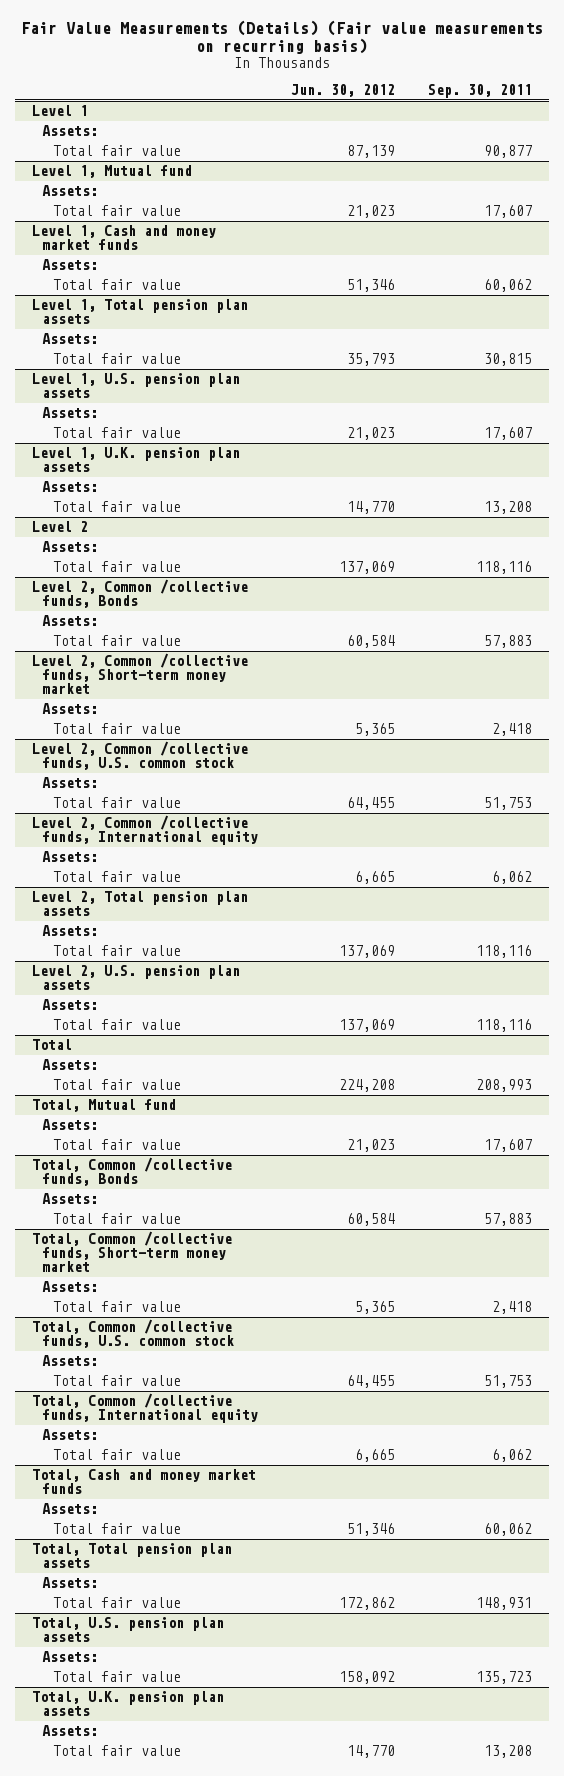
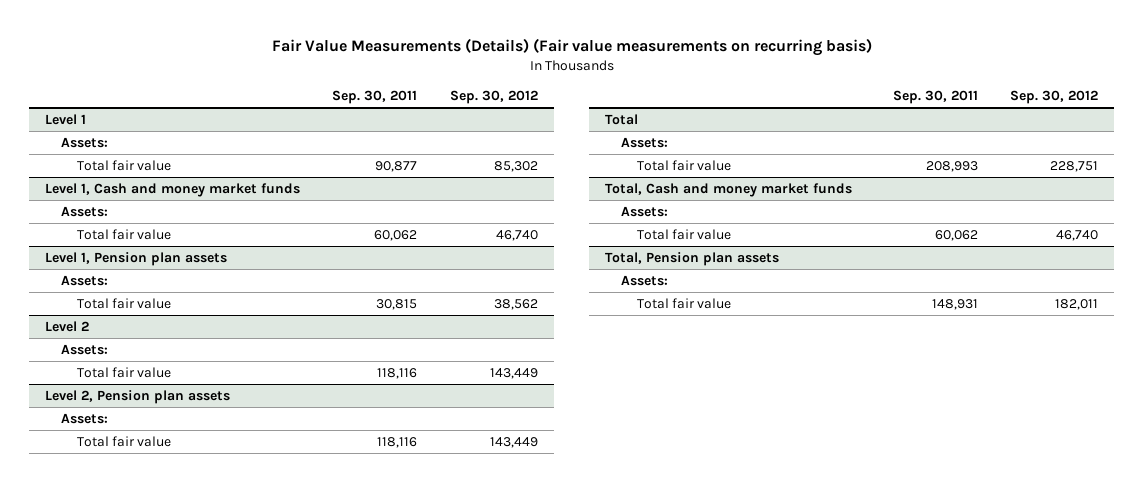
- | Jun. 30, 2012 | Sep. 30, 2011
+ | Sep. 30, 2011 | Sep. 30, 2012
- Level 1, Mutual fund
- Assets:
- Total fair value | 21,023 | 17,607
- Level 1, Total pension plan assets
+ Level 1, Pension plan assets
- Level 1, U.S. pension plan assets
- Assets:
- Total fair value | 21,023 | 17,607
- Level 1, U.K. pension plan assets
- Assets:
- Total fair value | 14,770 | 13,208
- Level 2, Common /collective funds, Bonds
- Assets:
- Total fair value | 60,584 | 57,883
- Level 2, Common /collective funds, Short-term money market
- Assets:
- Total fair value | 5,365 | 2,418
- Level 2, Common /collective funds, U.S. common stock
- Assets:
- Total fair value | 64,455 | 51,753
- Level 2, Common /collective funds, International equity
- Assets:
- Total fair value | 6,665 | 6,062
- Level 2, Total pension plan assets
- Assets:
- Total fair value | 137,069 | 118,116
- Level 2, U.S. pension plan assets
+ Level 2, Pension plan assets
- Total, Mutual fund
- Assets:
- Total fair value | 21,023 | 17,607
- Total, Common /collective funds, Bonds
- Assets:
- Total fair value | 60,584 | 57,883
- Total, Common /collective funds, Short-term money market
- Assets:
- Total fair value | 5,365 | 2,418
- Total, Common /collective funds, U.S. common stock
- Assets:
- Total fair value | 64,455 | 51,753
- Total, Common /collective funds, International equity
- Assets:
- Total fair value | 6,665 | 6,062
- Total, Total pension plan assets
+ Total, Pension plan assets
- Total, U.S. pension plan assets
- Assets:
- Total fair value | 158,092 | 135,723
- Total, U.K. pension plan assets
- Assets:
- Total fair value | 14,770 | 13,208

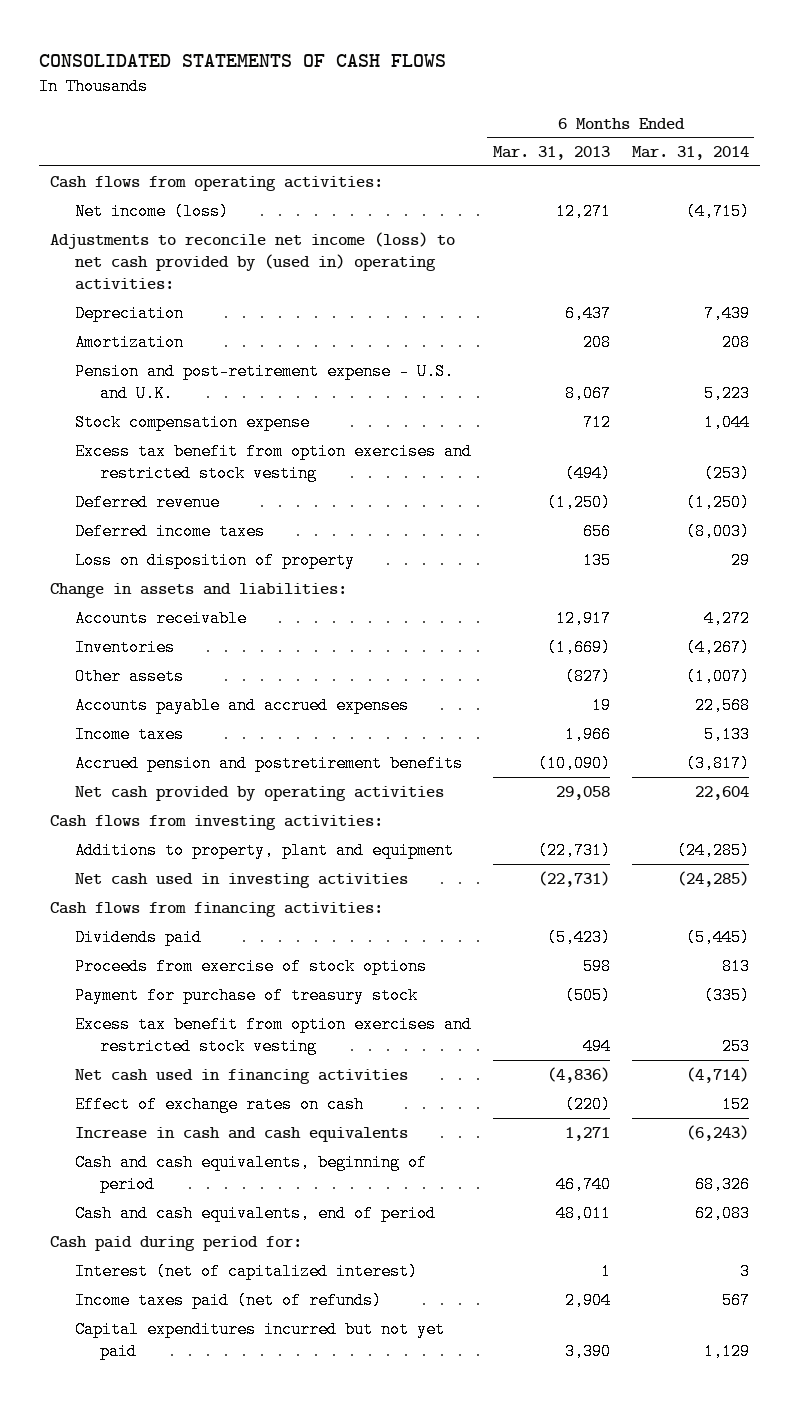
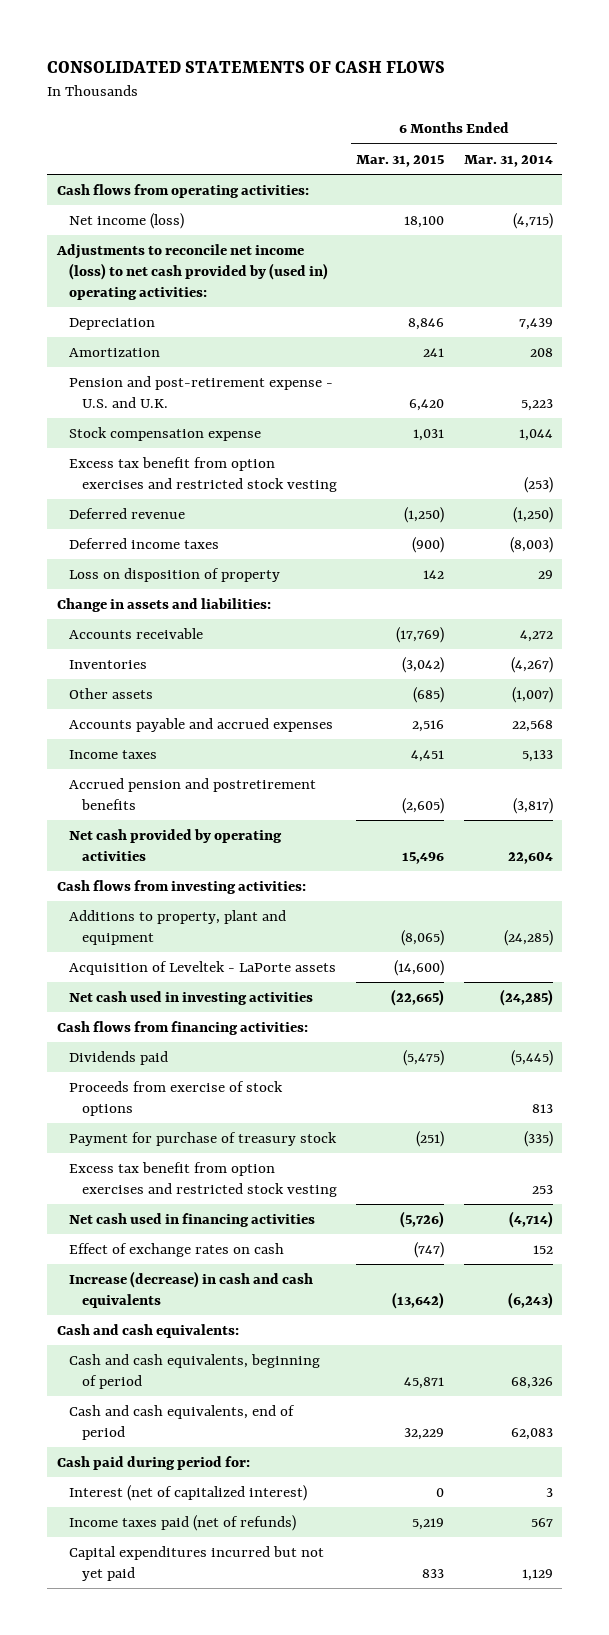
- | 6 Months Ended Mar. 31, 2013 | 6 Months Ended Mar. 31, 2014
+ | 6 Months Ended Mar. 31, 2015 | 6 Months Ended Mar. 31, 2014
+ Acquisition of Leveltek - LaPorte assets | (14,600) |
- Increase in cash and cash equivalents | 1,271 | (6,243)
+ Increase (decrease) in cash and cash equivalents | (13,642) | (6,243)
+ Cash and cash equivalents:

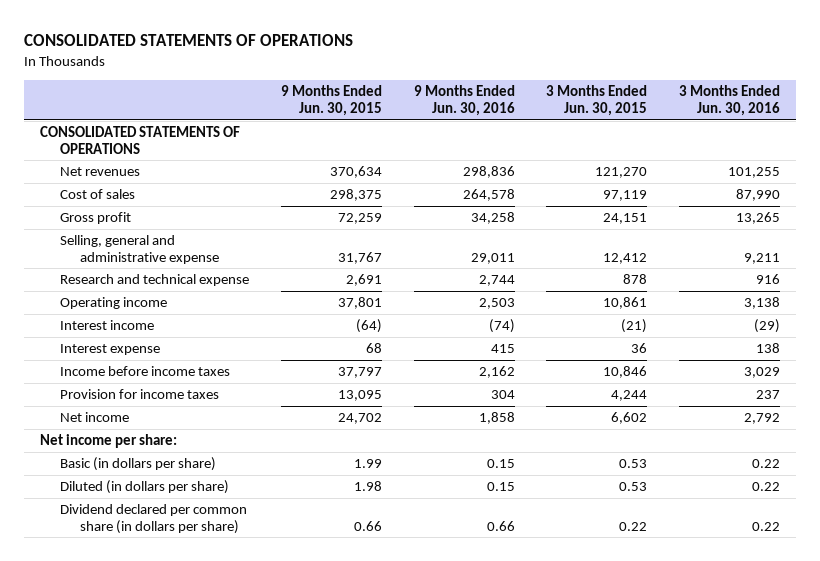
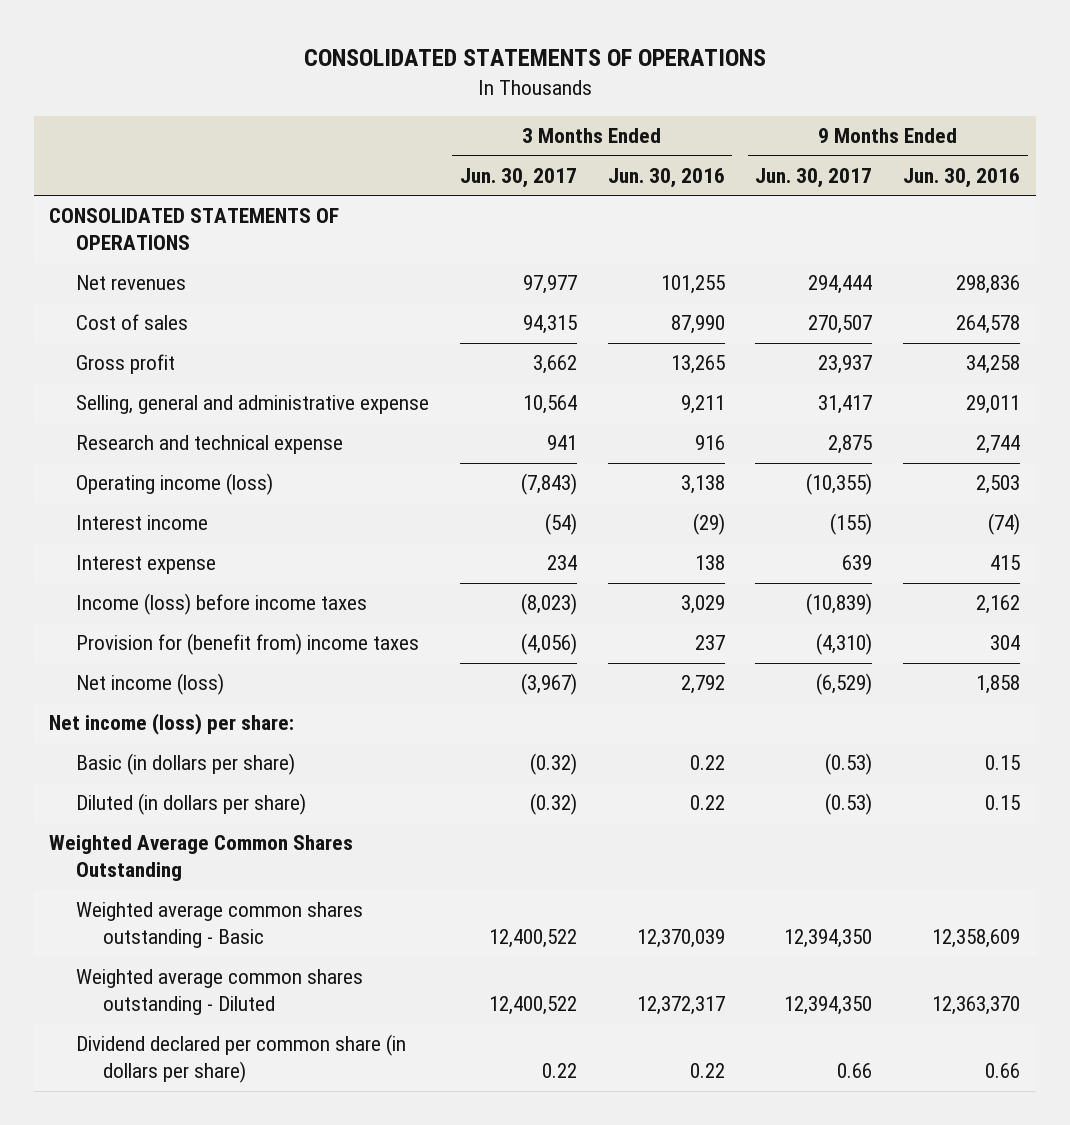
- | 9 Months Ended Jun. 30, 2015 | 9 Months Ended Jun. 30, 2016 | 3 Months Ended Jun. 30, 2015 | 3 Months Ended Jun. 30, 2016
+ | 3 Months Ended Jun. 30, 2017 | 3 Months Ended Jun. 30, 2016 | 9 Months Ended Jun. 30, 2017 | 9 Months Ended Jun. 30, 2016
- Operating income | 37,801 | 2,503 | 10,861 | 3,138
+ Operating income (loss) | (7,843) | 3,138 | (10,355) | 2,503
- Income before income taxes | 37,797 | 2,162 | 10,846 | 3,029
- Provision for income taxes | 13,095 | 304 | 4,244 | 237
- Net income | 24,702 | 1,858 | 6,602 | 2,792
- Net income per share:
+ Income (loss) before income taxes | (8,023) | 3,029 | (10,839) | 2,162
+ Provision for (benefit from) income taxes | (4,056) | 237 | (4,310) | 304
+ Net income (loss) | (3,967) | 2,792 | (6,529) | 1,858
+ Net income (loss) per share:
+ Weighted Average Common Shares Outstanding
+ Weighted average common shares outstanding - Basic | 12,400,522 | 12,370,039 | 12,394,350 | 12,358,609
+ Weighted average common shares outstanding - Diluted | 12,400,522 | 12,372,317 | 12,394,350 | 12,363,370

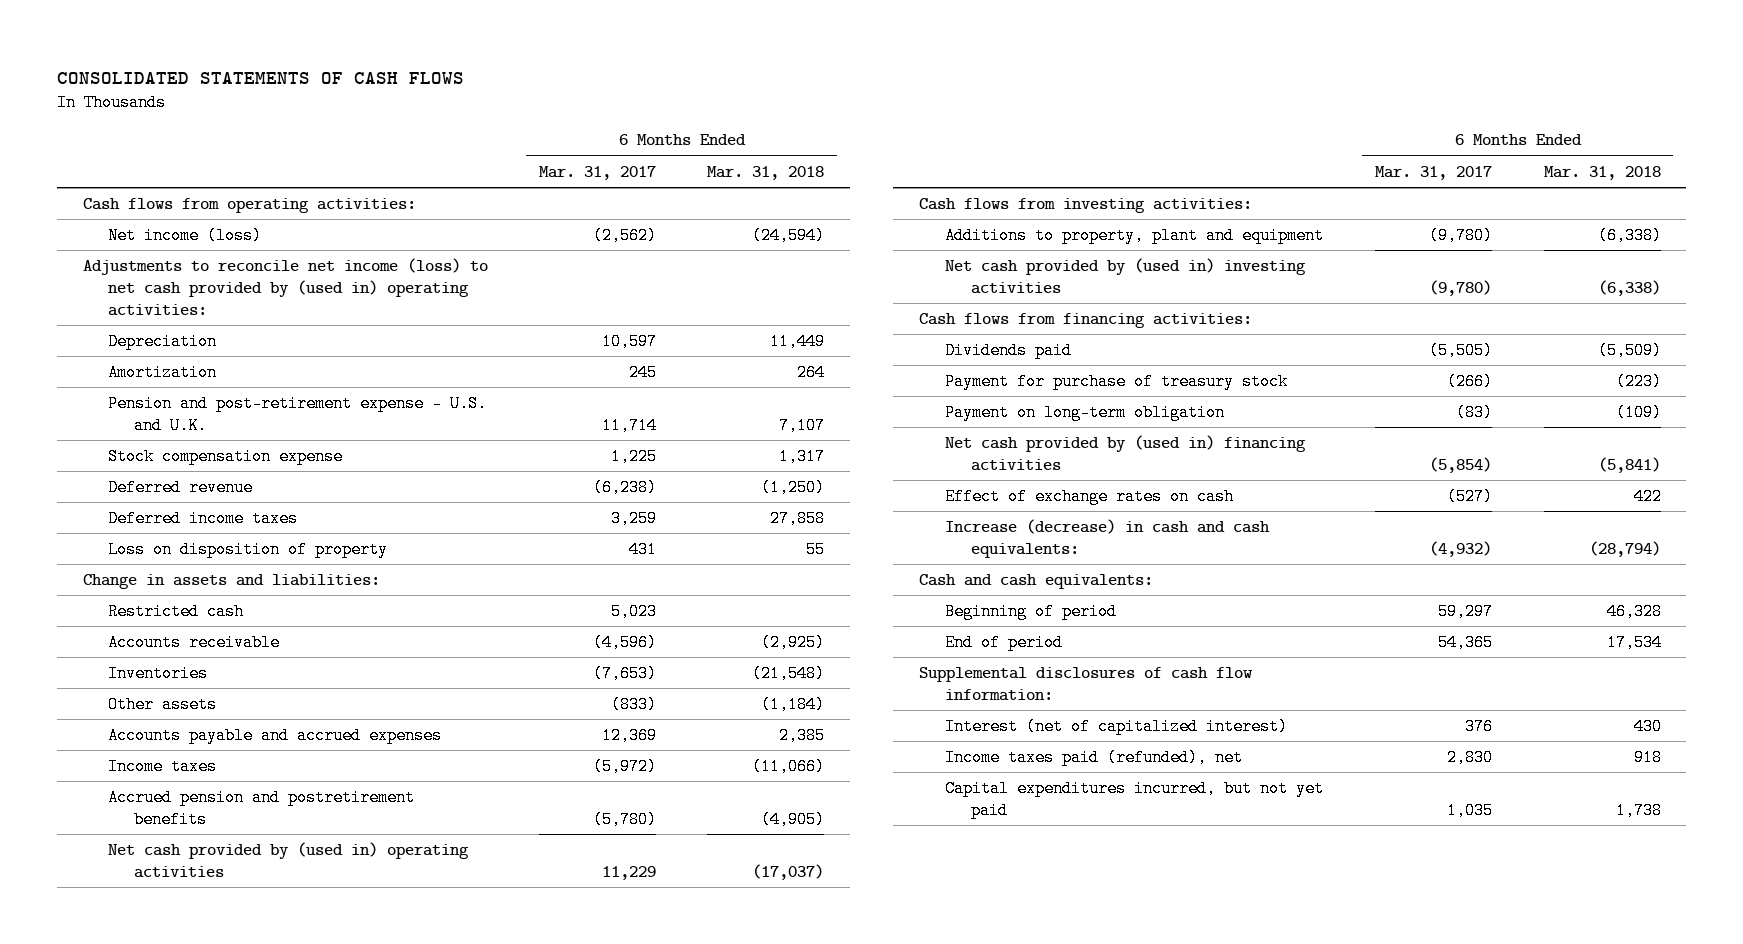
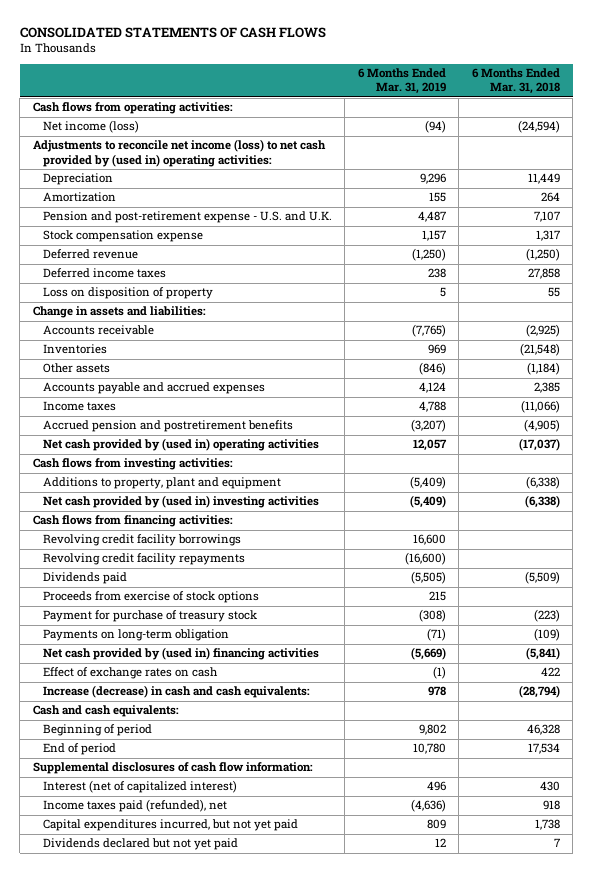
- | 6 Months Ended Mar. 31, 2017 | 6 Months Ended Mar. 31, 2018
+ | 6 Months Ended Mar. 31, 2019 | 6 Months Ended Mar. 31, 2018
- Restricted cash | 5,023 |
+ Revolving credit facility borrowings | 16,600 |
+ Revolving credit facility repayments | (16,600) |
+ Proceeds from exercise of stock options | 215 |
- Payment on long-term obligation | (83) | (109)
+ Payments on long-term obligation | (71) | (109)
+ Dividends declared but not yet paid | 12 | 7

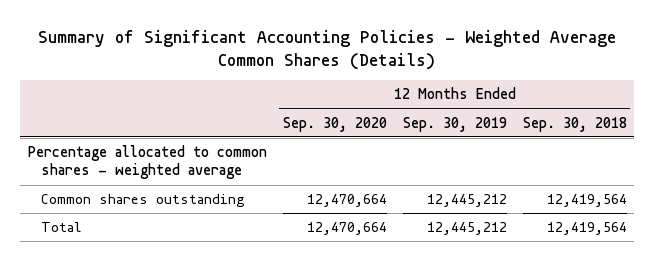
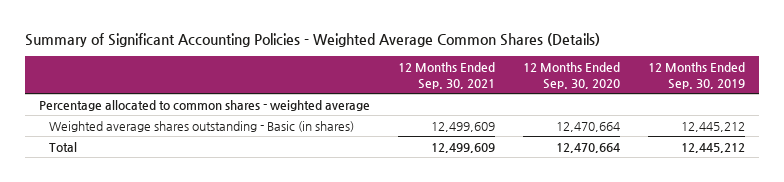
- | 12 Months Ended Sep. 30, 2020 | 12 Months Ended Sep. 30, 2019 | 12 Months Ended Sep. 30, 2018
+ | 12 Months Ended Sep. 30, 2021 | 12 Months Ended Sep. 30, 2020 | 12 Months Ended Sep. 30, 2019
- Common shares outstanding | 12,470,664 | 12,445,212 | 12,419,564
+ Weighted average shares outstanding - Basic (in shares) | 12,499,609 | 12,470,664 | 12,445,212

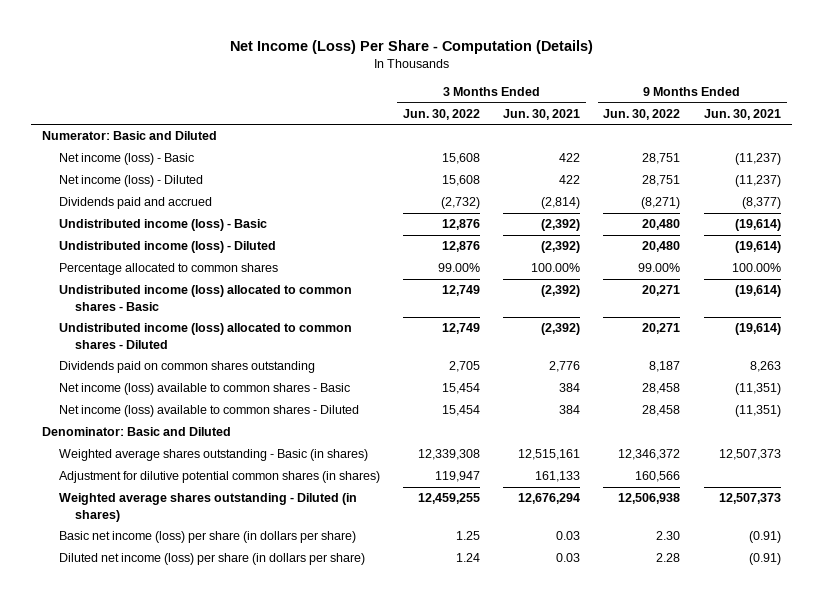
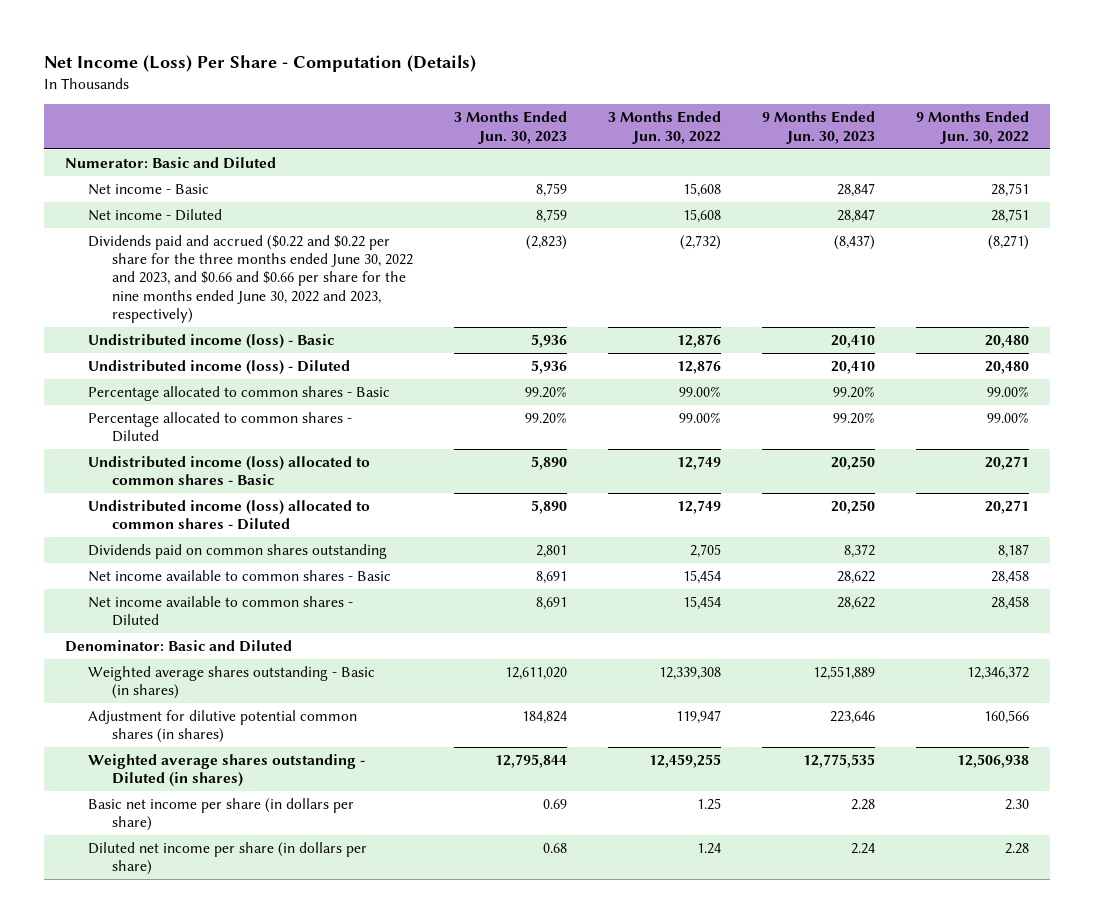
- | 3 Months Ended Jun. 30, 2022 | 3 Months Ended Jun. 30, 2021 | 9 Months Ended Jun. 30, 2022 | 9 Months Ended Jun. 30, 2021
+ | 3 Months Ended Jun. 30, 2023 | 3 Months Ended Jun. 30, 2022 | 9 Months Ended Jun. 30, 2023 | 9 Months Ended Jun. 30, 2022
- Net income (loss) - Basic | 15,608 | 422 | 28,751 | (11,237)
- Net income (loss) - Diluted | 15,608 | 422 | 28,751 | (11,237)
- Dividends paid and accrued | (2,732) | (2,814) | (8,271) | (8,377)
+ Net income - Basic | 8,759 | 15,608 | 28,847 | 28,751
+ Net income - Diluted | 8,759 | 15,608 | 28,847 | 28,751
+ Dividends paid and accrued ($0.22 and $0.22 per share for the three months ended June 30, 2022 and 2023, and $0.66 and $0.66 per share for the nine months ended June 30, 2022 and 2023, respectively) | (2,823) | (2,732) | (8,437) | (8,271)
- Percentage allocated to common shares | 99.00% | 100.00% | 99.00% | 100.00%
+ Percentage allocated to common shares - Basic | 99.20% | 99.00% | 99.20% | 99.00%
+ Percentage allocated to common shares - Diluted | 99.20% | 99.00% | 99.20% | 99.00%
- Net income (loss) available to common shares - Basic | 15,454 | 384 | 28,458 | (11,351)
- Net income (loss) available to common shares - Diluted | 15,454 | 384 | 28,458 | (11,351)
+ Net income available to common shares - Basic | 8,691 | 15,454 | 28,622 | 28,458
+ Net income available to common shares - Diluted | 8,691 | 15,454 | 28,622 | 28,458
- Basic net income (loss) per share (in dollars per share) | 1.25 | 0.03 | 2.30 | (0.91)
- Diluted net income (loss) per share (in dollars per share) | 1.24 | 0.03 | 2.28 | (0.91)
+ Basic net income per share (in dollars per share) | 0.69 | 1.25 | 2.28 | 2.30
+ Diluted net income per share (in dollars per share) | 0.68 | 1.24 | 2.24 | 2.28

